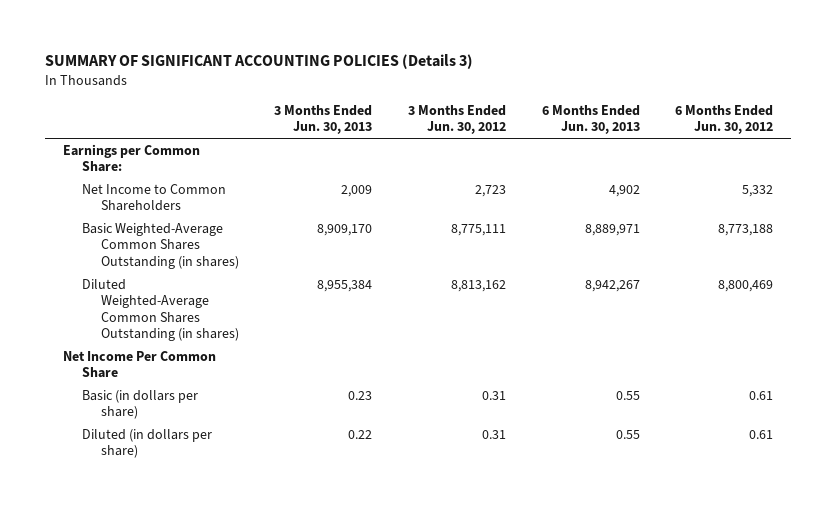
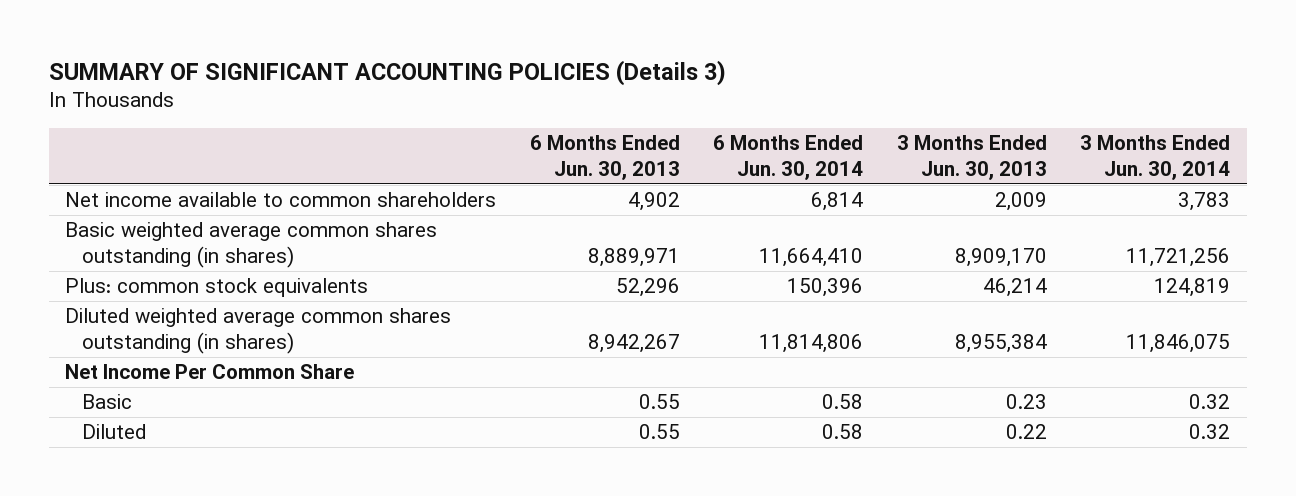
- | 3 Months Ended Jun. 30, 2013 | 3 Months Ended Jun. 30, 2012 | 6 Months Ended Jun. 30, 2013 | 6 Months Ended Jun. 30, 2012
+ | 6 Months Ended Jun. 30, 2013 | 6 Months Ended Jun. 30, 2014 | 3 Months Ended Jun. 30, 2013 | 3 Months Ended Jun. 30, 2014
- Earnings per Common Share:
- Net Income to Common Shareholders | 2,009 | 2,723 | 4,902 | 5,332
- Basic Weighted-Average Common Shares Outstanding (in shares) | 8,909,170 | 8,775,111 | 8,889,971 | 8,773,188
- Diluted Weighted-Average Common Shares Outstanding (in shares) | 8,955,384 | 8,813,162 | 8,942,267 | 8,800,469
+ Net income available to common shareholders | 4,902 | 6,814 | 2,009 | 3,783
+ Basic weighted average common shares outstanding (in shares) | 8,889,971 | 11,664,410 | 8,909,170 | 11,721,256
+ Plus: common stock equivalents | 52,296 | 150,396 | 46,214 | 124,819
+ Diluted weighted average common shares outstanding (in shares) | 8,942,267 | 11,814,806 | 8,955,384 | 11,846,075
- Basic (in dollars per share) | 0.23 | 0.31 | 0.55 | 0.61
- Diluted (in dollars per share) | 0.22 | 0.31 | 0.55 | 0.61
+ Basic | 0.55 | 0.58 | 0.23 | 0.32
+ Diluted | 0.55 | 0.58 | 0.22 | 0.32

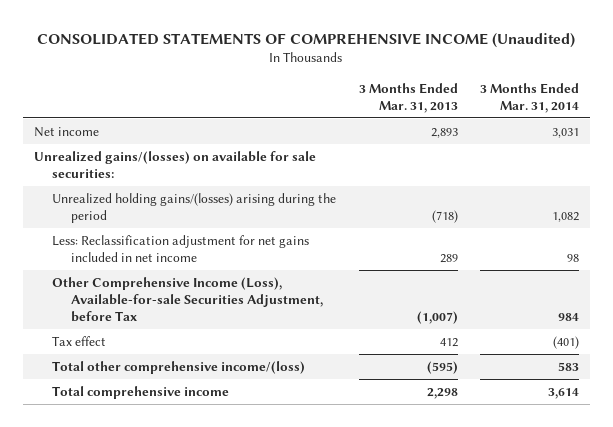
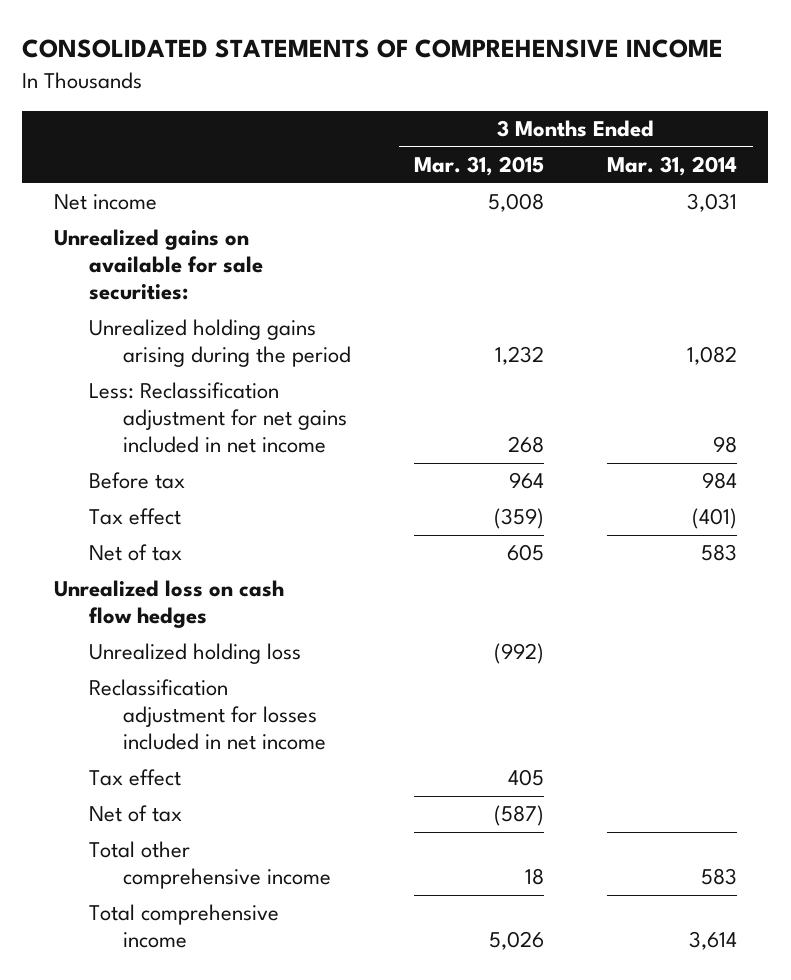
- CONSOLIDATED STATEMENTS OF COMPREHENSIVE INCOME (Unaudited)
+ CONSOLIDATED STATEMENTS OF COMPREHENSIVE INCOME
- | 3 Months Ended Mar. 31, 2013 | 3 Months Ended Mar. 31, 2014
+ | 3 Months Ended Mar. 31, 2015 | 3 Months Ended Mar. 31, 2014
- Unrealized gains/(losses) on available for sale securities:
- Unrealized holding gains/(losses) arising during the period | (718) | 1,082
+ Unrealized gains on available for sale securities:
+ Unrealized holding gains arising during the period | 1,232 | 1,082
- Other Comprehensive Income (Loss), Available-for-sale Securities Adjustment, before Tax | (1,007) | 984
+ Before tax | 964 | 984
- Total other comprehensive income/(loss) | (595) | 583
+ Net of tax | 605 | 583
+ Unrealized loss on cash flow hedges
+ Unrealized holding loss | (992) |
+ Reclassification adjustment for losses included in net income
+ Tax effect | 405 |
+ Net of tax | (587) |
+ Total other comprehensive income | 18 | 583

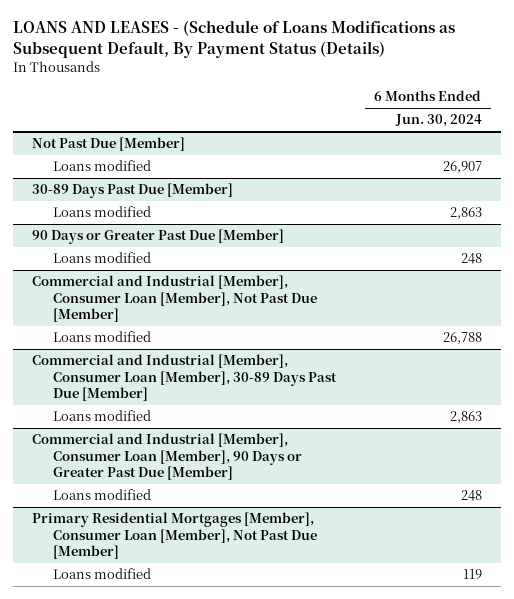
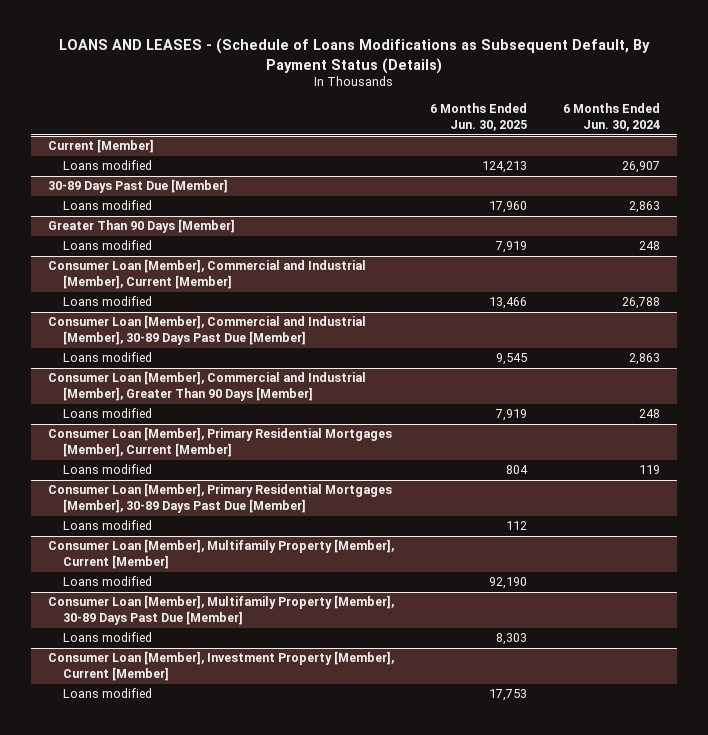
- | 6 Months Ended Jun. 30, 2024
+ | 6 Months Ended Jun. 30, 2025 | 6 Months Ended Jun. 30, 2024
- Not Past Due [Member]
+ Current [Member]
- 90 Days or Greater Past Due [Member]
+ Greater Than 90 Days [Member]
- Commercial and Industrial [Member], Consumer Loan [Member], Not Past Due [Member]
+ Consumer Loan [Member], Commercial and Industrial [Member], Current [Member]
- Commercial and Industrial [Member], Consumer Loan [Member], 30-89 Days Past Due [Member]
+ Consumer Loan [Member], Commercial and Industrial [Member], 30-89 Days Past Due [Member]
- Commercial and Industrial [Member], Consumer Loan [Member], 90 Days or Greater Past Due [Member]
+ Consumer Loan [Member], Commercial and Industrial [Member], Greater Than 90 Days [Member]
- Primary Residential Mortgages [Member], Consumer Loan [Member], Not Past Due [Member]
+ Consumer Loan [Member], Primary Residential Mortgages [Member], Current [Member]
+ Consumer Loan [Member], Primary Residential Mortgages [Member], 30-89 Days Past Due [Member]
+ Loans modified | 112 |
+ Consumer Loan [Member], Multifamily Property [Member], Current [Member]
+ Loans modified | 92,190 |
+ Consumer Loan [Member], Multifamily Property [Member], 30-89 Days Past Due [Member]
+ Loans modified | 8,303 |
+ Consumer Loan [Member], Investment Property [Member], Current [Member]
+ Loans modified | 17,753 |

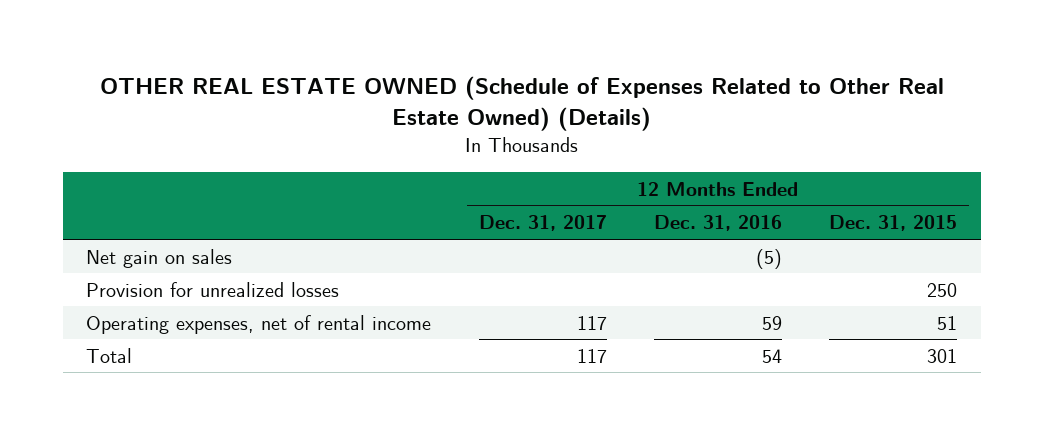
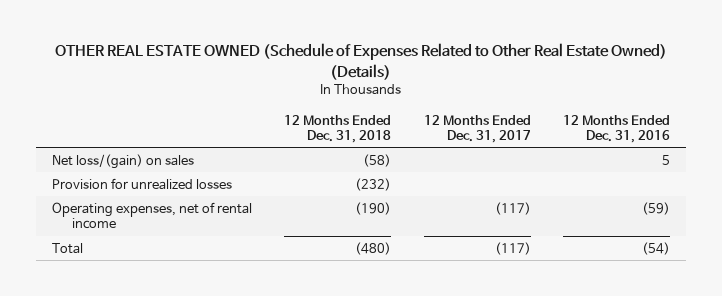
- | 12 Months Ended Dec. 31, 2017 | 12 Months Ended Dec. 31, 2016 | 12 Months Ended Dec. 31, 2015
+ | 12 Months Ended Dec. 31, 2018 | 12 Months Ended Dec. 31, 2017 | 12 Months Ended Dec. 31, 2016
- Net gain on sales | | (5) |
+ Net loss/(gain) on sales | (58) | | 5
- Operating expenses, net of rental income | 117 | 59 | 51
- Total | 117 | 54 | 301
+ Operating expenses, net of rental income | (190) | (117) | (59)
+ Total | (480) | (117) | (54)

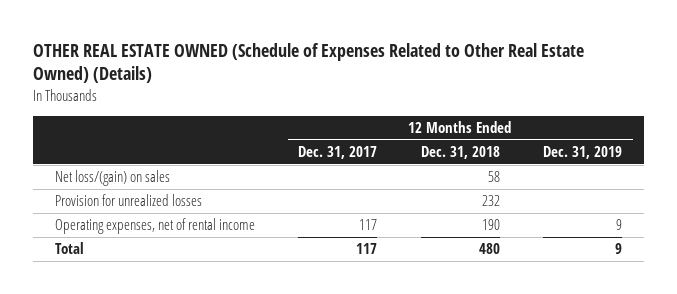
- | 12 Months Ended Dec. 31, 2018 | 12 Months Ended Dec. 31, 2017 | 12 Months Ended Dec. 31, 2016
+ | 12 Months Ended Dec. 31, 2017 | 12 Months Ended Dec. 31, 2018 | 12 Months Ended Dec. 31, 2019
- Net loss/(gain) on sales | (58) | | 5
- Provision for unrealized losses | (232) | |
- Operating expenses, net of rental income | (190) | (117) | (59)
- Total | (480) | (117) | (54)
+ Net loss/(gain) on sales | | 58 |
+ Provision for unrealized losses | | 232 |
+ Operating expenses, net of rental income | 117 | 190 | 9
+ Total | 117 | 480 | 9

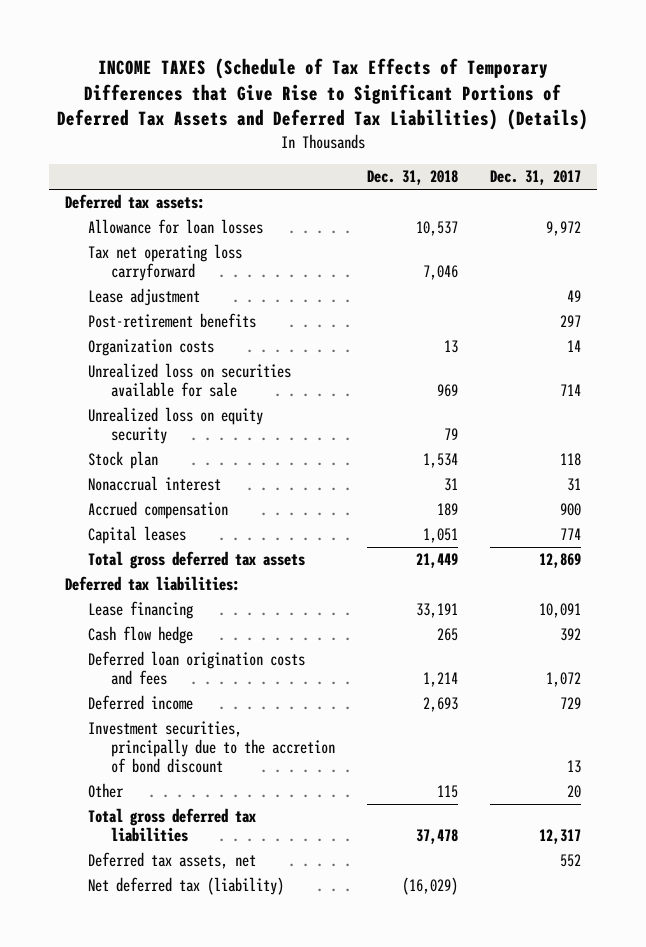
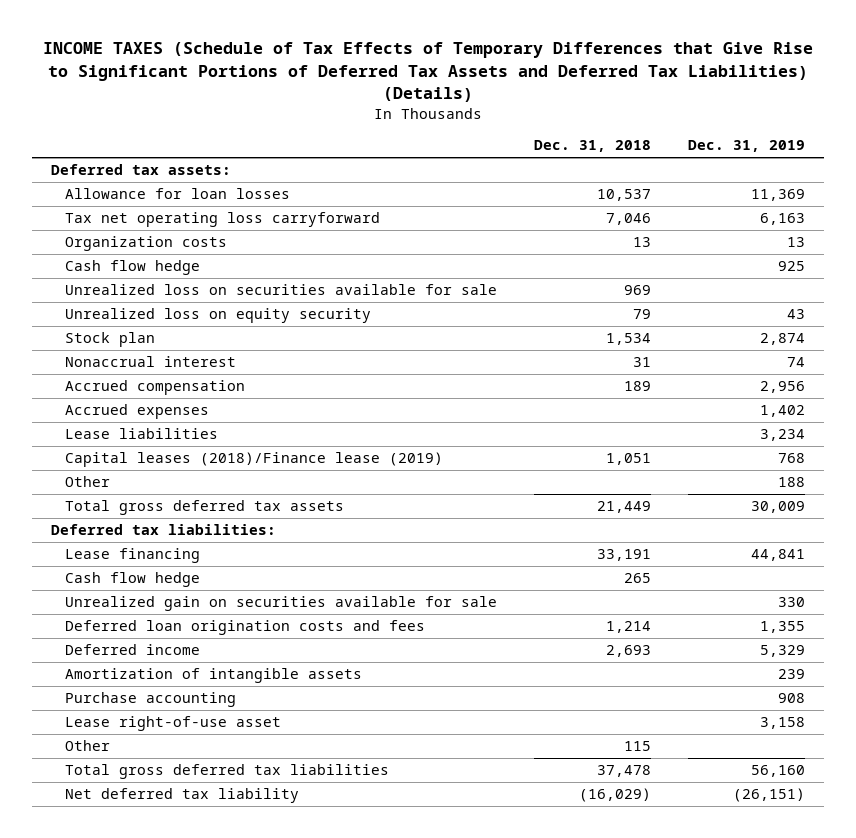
- | Dec. 31, 2018 | Dec. 31, 2017
+ | Dec. 31, 2018 | Dec. 31, 2019
- Lease adjustment | | 49
- Post-retirement benefits | | 297
+ Cash flow hedge | | 925
- Capital leases | 1,051 | 774
+ Accrued expenses | | 1,402
+ Lease liabilities | | 3,234
+ Capital leases (2018)/Finance lease (2019) | 1,051 | 768
+ Other | | 188
+ Unrealized gain on securities available for sale | | 330
- Investment securities, principally due to the accretion of bond discount | | 13
+ Amortization of intangible assets | | 239
+ Purchase accounting | | 908
+ Lease right-of-use asset | | 3,158
- Deferred tax assets, net | | 552
- Net deferred tax (liability) | (16,029) |
+ Net deferred tax liability | (16,029) | (26,151)

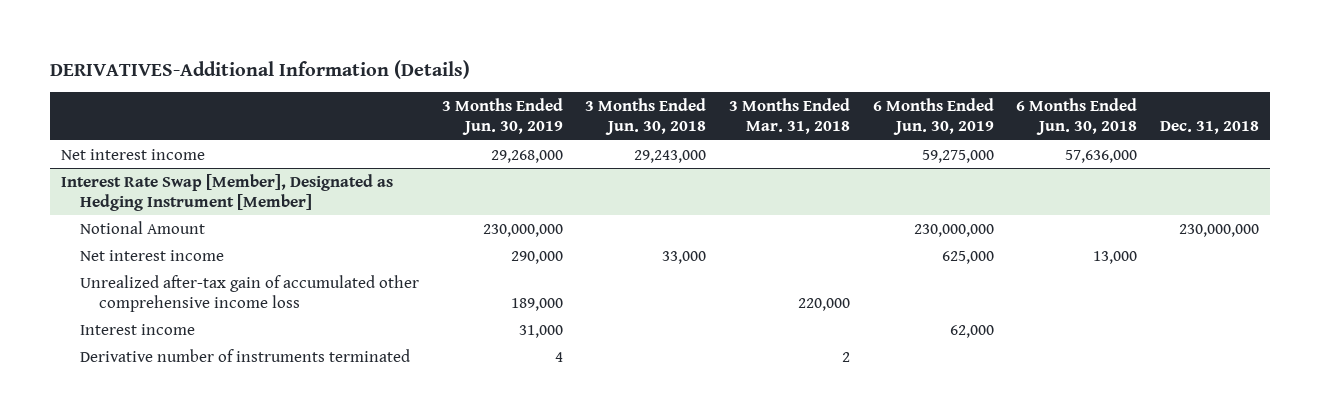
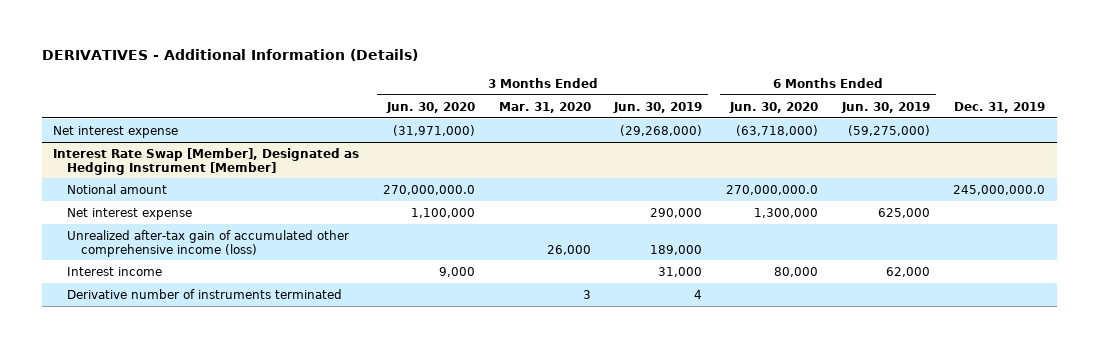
- DERIVATIVES-Additional Information (Details)
+ DERIVATIVES - Additional Information (Details)
- | 3 Months Ended Jun. 30, 2019 | 3 Months Ended Jun. 30, 2018 | 3 Months Ended Mar. 31, 2018 | 6 Months Ended Jun. 30, 2019 | 6 Months Ended Jun. 30, 2018 | Dec. 31, 2018
+ | 3 Months Ended Jun. 30, 2020 | 3 Months Ended Mar. 31, 2020 | 3 Months Ended Jun. 30, 2019 | 6 Months Ended Jun. 30, 2020 | 6 Months Ended Jun. 30, 2019 | Dec. 31, 2019
- Net interest income | 29,268,000 | 29,243,000 | | 59,275,000 | 57,636,000 |
+ Net interest expense | (31,971,000) | | (29,268,000) | (63,718,000) | (59,275,000) |
@ Interest Rate Swap [Member], Designated as Hedging Instrument [Member]
- Notional Amount | 230,000,000 | | | 230,000,000 | | 230,000,000
- Net interest income | 290,000 | 33,000 | | 625,000 | 13,000 |
- Unrealized after-tax gain of accumulated other comprehensive income loss | 189,000 | | 220,000 | | |
+ Notional amount | 270,000,000.0 | | | 270,000,000.0 | | 245,000,000.0
+ Net interest expense | 1,100,000 | | 290,000 | 1,300,000 | 625,000 |
+ Unrealized after-tax gain of accumulated other comprehensive income (loss) | | 26,000 | 189,000 | | |

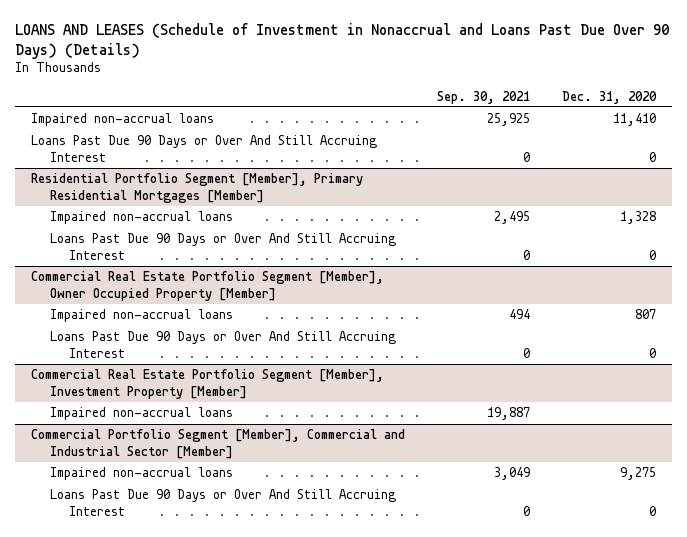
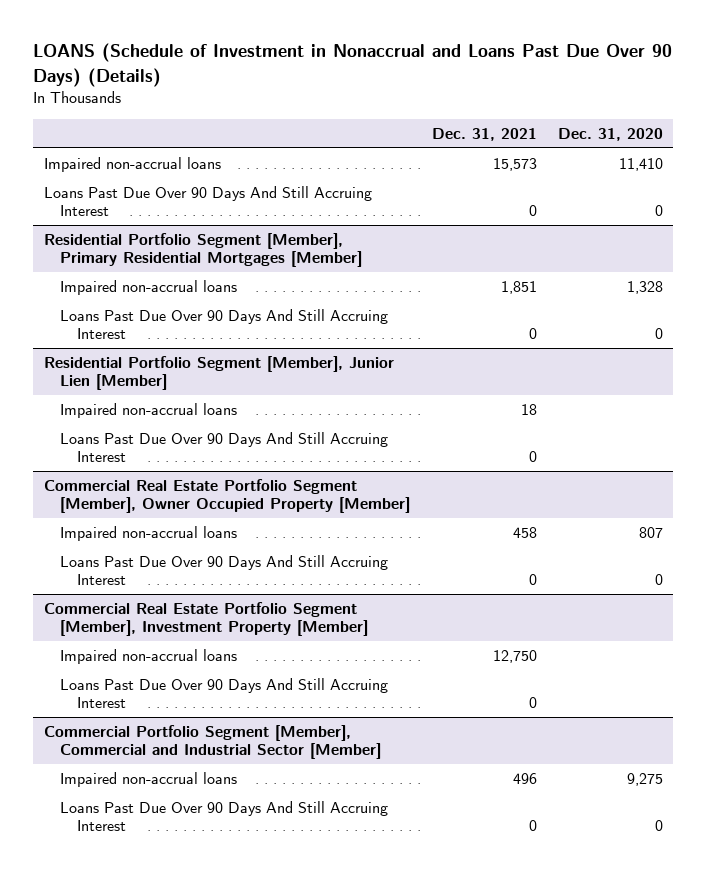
- LOANS AND LEASES (Schedule of Investment in Nonaccrual and Loans Past Due Over 90 Days) (Details)
+ LOANS (Schedule of Investment in Nonaccrual and Loans Past Due Over 90 Days) (Details)
- | Sep. 30, 2021 | Dec. 31, 2020
+ | Dec. 31, 2021 | Dec. 31, 2020
- Loans Past Due 90 Days or Over And Still Accruing Interest | 0 | 0
+ Loans Past Due Over 90 Days And Still Accruing Interest | 0 | 0
@ Residential Portfolio Segment [Member], Primary Residential Mortgages [Member]
- Loans Past Due 90 Days or Over And Still Accruing Interest | 0 | 0
+ Loans Past Due Over 90 Days And Still Accruing Interest | 0 | 0
+ Residential Portfolio Segment [Member], Junior Lien [Member]
+ Impaired non-accrual loans | 18 |
+ Loans Past Due Over 90 Days And Still Accruing Interest | 0 |
@ Commercial Real Estate Portfolio Segment [Member], Owner Occupied Property [Member]
- Loans Past Due 90 Days or Over And Still Accruing Interest | 0 | 0
+ Loans Past Due Over 90 Days And Still Accruing Interest | 0 | 0
@ Commercial Real Estate Portfolio Segment [Member], Investment Property [Member]
+ Loans Past Due Over 90 Days And Still Accruing Interest | 0 |
@ Commercial Portfolio Segment [Member], Commercial and Industrial Sector [Member]
- Loans Past Due 90 Days or Over And Still Accruing Interest | 0 | 0
+ Loans Past Due Over 90 Days And Still Accruing Interest | 0 | 0

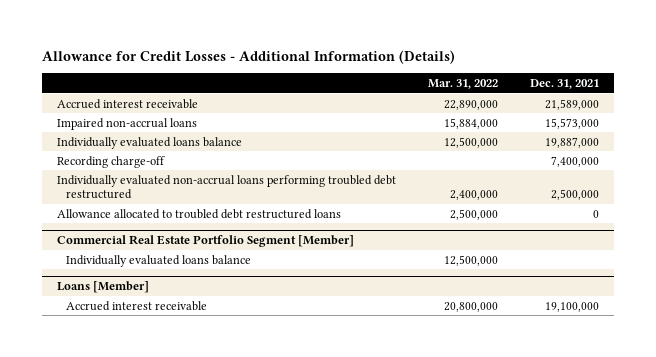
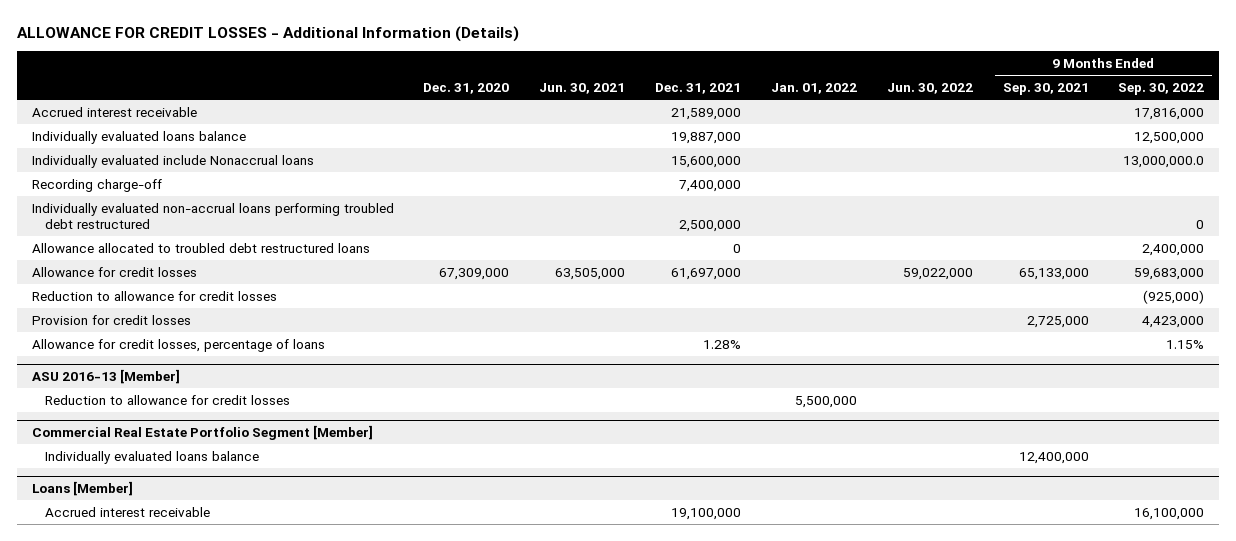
- Allowance for Credit Losses - Additional Information (Details)
+ ALLOWANCE FOR CREDIT LOSSES - Additional Information (Details)
- | Mar. 31, 2022 | Dec. 31, 2021
+ | Dec. 31, 2020 | Jun. 30, 2021 | Dec. 31, 2021 | Jan. 01, 2022 | Jun. 30, 2022 | 9 Months Ended Sep. 30, 2021 | 9 Months Ended Sep. 30, 2022
- Impaired non-accrual loans | 15,884,000 | 15,573,000
+ Individually evaluated include Nonaccrual loans | | | 15,600,000 | | | | 13,000,000.0
+ Allowance for credit losses | 67,309,000 | 63,505,000 | 61,697,000 | | 59,022,000 | 65,133,000 | 59,683,000
+ Reduction to allowance for credit losses | | | | | | | (925,000)
+ Provision for credit losses | | | | | | 2,725,000 | 4,423,000
+ Allowance for credit losses, percentage of loans | | | 1.28% | | | | 1.15%
+ ASU 2016-13 [Member]
+ Reduction to allowance for credit losses | | | | 5,500,000 | | |

